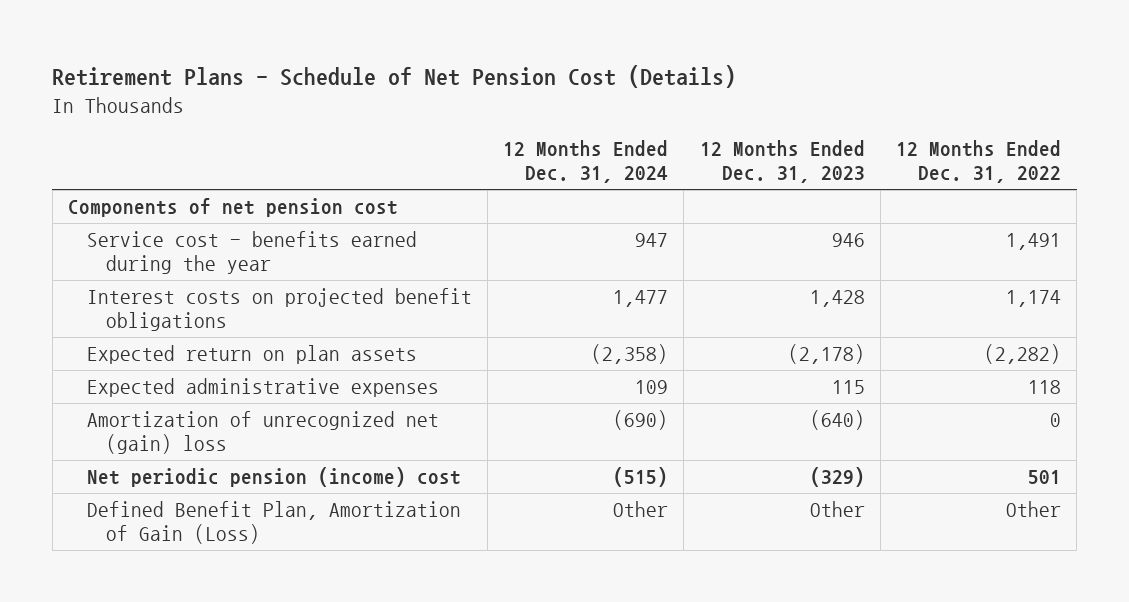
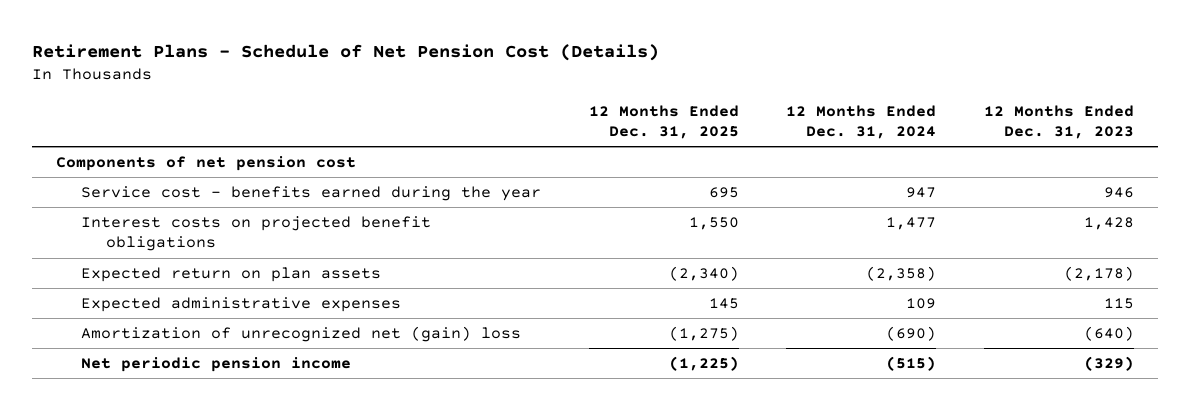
- | 12 Months Ended Dec. 31, 2024 | 12 Months Ended Dec. 31, 2023 | 12 Months Ended Dec. 31, 2022
+ | 12 Months Ended Dec. 31, 2025 | 12 Months Ended Dec. 31, 2024 | 12 Months Ended Dec. 31, 2023
- Net periodic pension (income) cost | (515) | (329) | 501
- Defined Benefit Plan, Amortization of Gain (Loss) | Other | Other | Other
+ Net periodic pension income | (1,225) | (515) | (329)

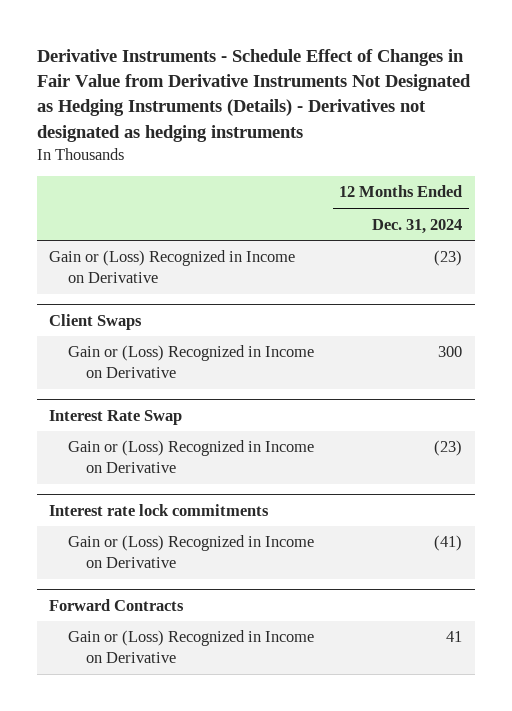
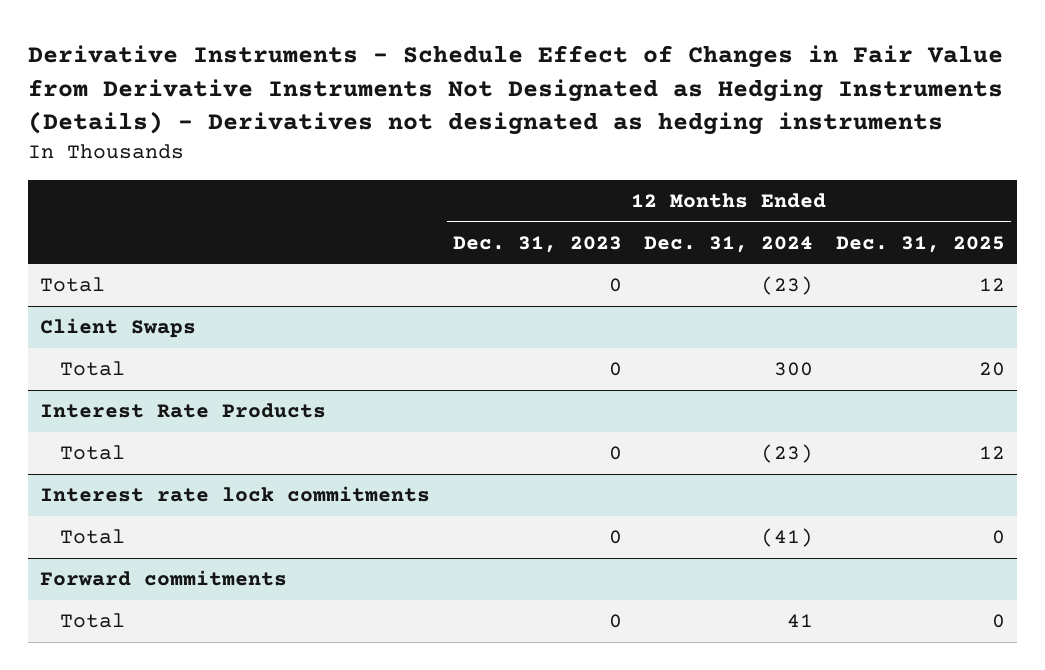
- | 12 Months Ended Dec. 31, 2024
+ | 12 Months Ended Dec. 31, 2023 | 12 Months Ended Dec. 31, 2024 | 12 Months Ended Dec. 31, 2025
- Gain or (Loss) Recognized in Income on Derivative | (23)
+ Total | 0 | (23) | 12
@ Client Swaps
- Gain or (Loss) Recognized in Income on Derivative | 300
- Interest Rate Swap
- Gain or (Loss) Recognized in Income on Derivative | (23)
@ Client Swaps
+ Total | 0 | 300 | 20
+ Interest Rate Products
+ Total | 0 | (23) | 12
@ Interest rate lock commitments
- Gain or (Loss) Recognized in Income on Derivative | (41)
- Forward Contracts
- Gain or (Loss) Recognized in Income on Derivative | 41
@ Interest rate lock commitments
+ Total | 0 | (41) | 0
+ Forward commitments
+ Total | 0 | 41 | 0

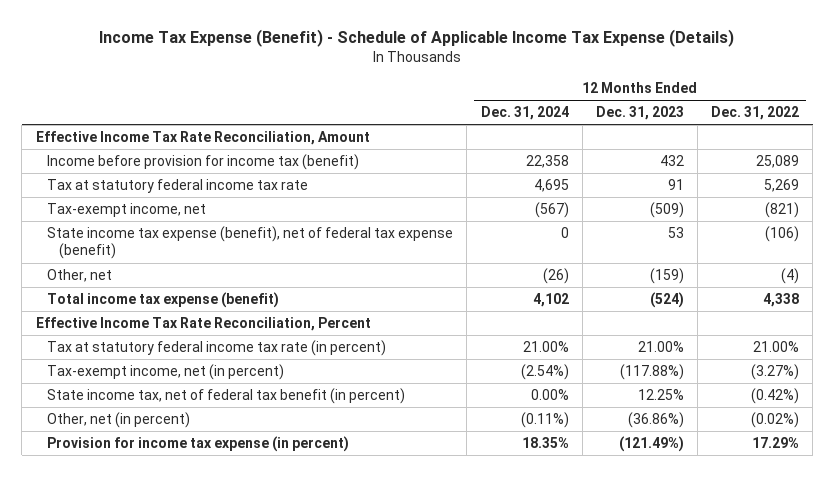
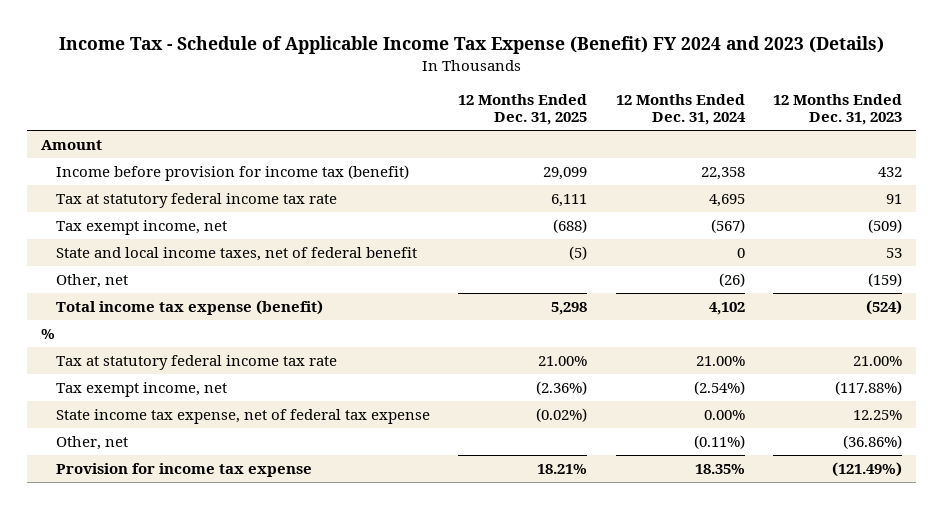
- Income Tax Expense (Benefit) - Schedule of Applicable Income Tax Expense (Details)
+ Income Tax - Schedule of Applicable Income Tax Expense (Benefit) FY 2024 and 2023 (Details)
- | 12 Months Ended Dec. 31, 2024 | 12 Months Ended Dec. 31, 2023 | 12 Months Ended Dec. 31, 2022
+ | 12 Months Ended Dec. 31, 2025 | 12 Months Ended Dec. 31, 2024 | 12 Months Ended Dec. 31, 2023
- Effective Income Tax Rate Reconciliation, Amount
+ Amount
- Tax-exempt income, net | (567) | (509) | (821)
- State income tax expense (benefit), net of federal tax expense (benefit) | 0 | 53 | (106)
+ Tax exempt income, net | (688) | (567) | (509)
+ State and local income taxes, net of federal benefit | (5) | 0 | 53
- Effective Income Tax Rate Reconciliation, Percent
- Tax at statutory federal income tax rate (in percent) | 21.00% | 21.00% | 21.00%
- Tax-exempt income, net (in percent) | (2.54%) | (117.88%) | (3.27%)
- State income tax, net of federal tax benefit (in percent) | 0.00% | 12.25% | (0.42%)
- Other, net (in percent) | (0.11%) | (36.86%) | (0.02%)
- Provision for income tax expense (in percent) | 18.35% | (121.49%) | 17.29%
+ %
+ Tax at statutory federal income tax rate | 21.00% | 21.00% | 21.00%
+ Tax exempt income, net | (2.36%) | (2.54%) | (117.88%)
+ State income tax expense, net of federal tax expense | (0.02%) | 0.00% | 12.25%
+ Other, net | | (0.11%) | (36.86%)
+ Provision for income tax expense | 18.21% | 18.35% | (121.49%)

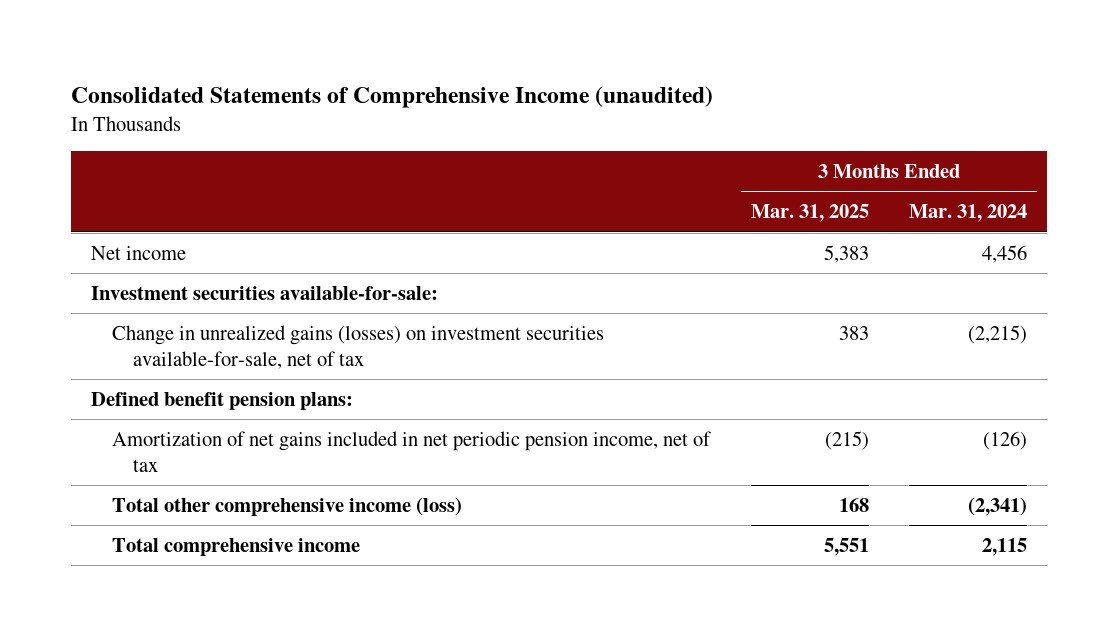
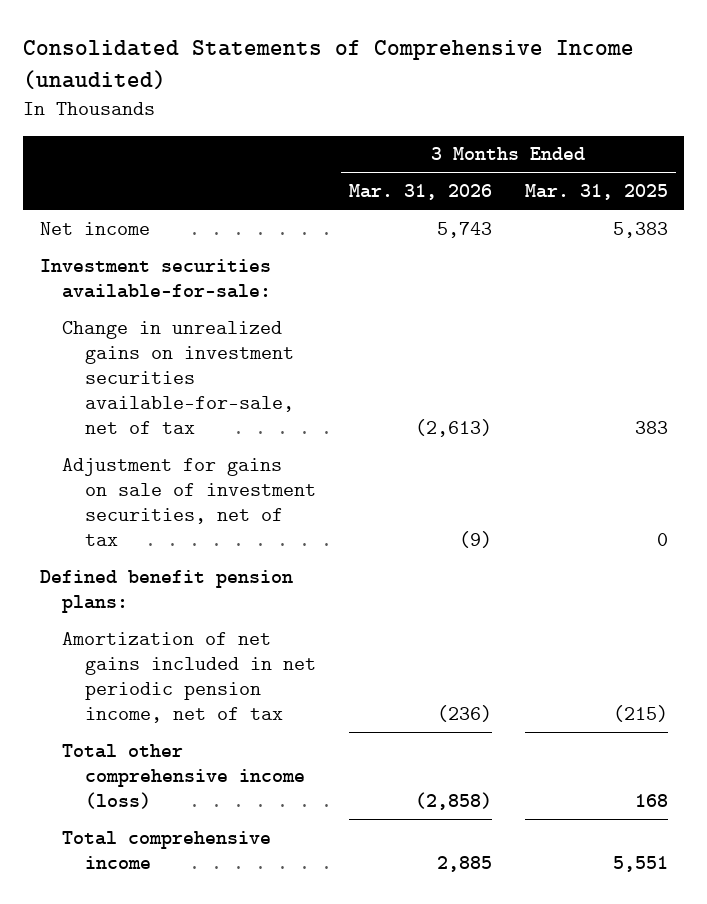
- | 3 Months Ended Mar. 31, 2025 | 3 Months Ended Mar. 31, 2024
+ | 3 Months Ended Mar. 31, 2026 | 3 Months Ended Mar. 31, 2025
- Change in unrealized gains (losses) on investment securities available-for-sale, net of tax | 383 | (2,215)
+ Change in unrealized gains on investment securities available-for-sale, net of tax | (2,613) | 383
+ Adjustment for gains on sale of investment securities, net of tax | (9) | 0

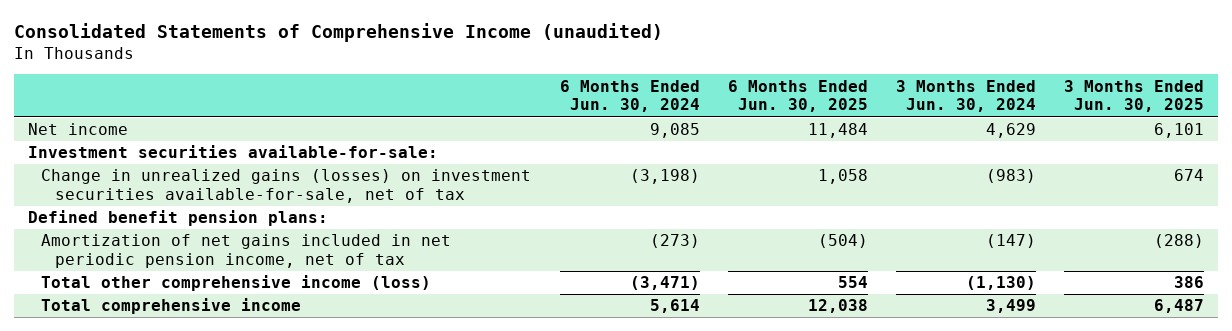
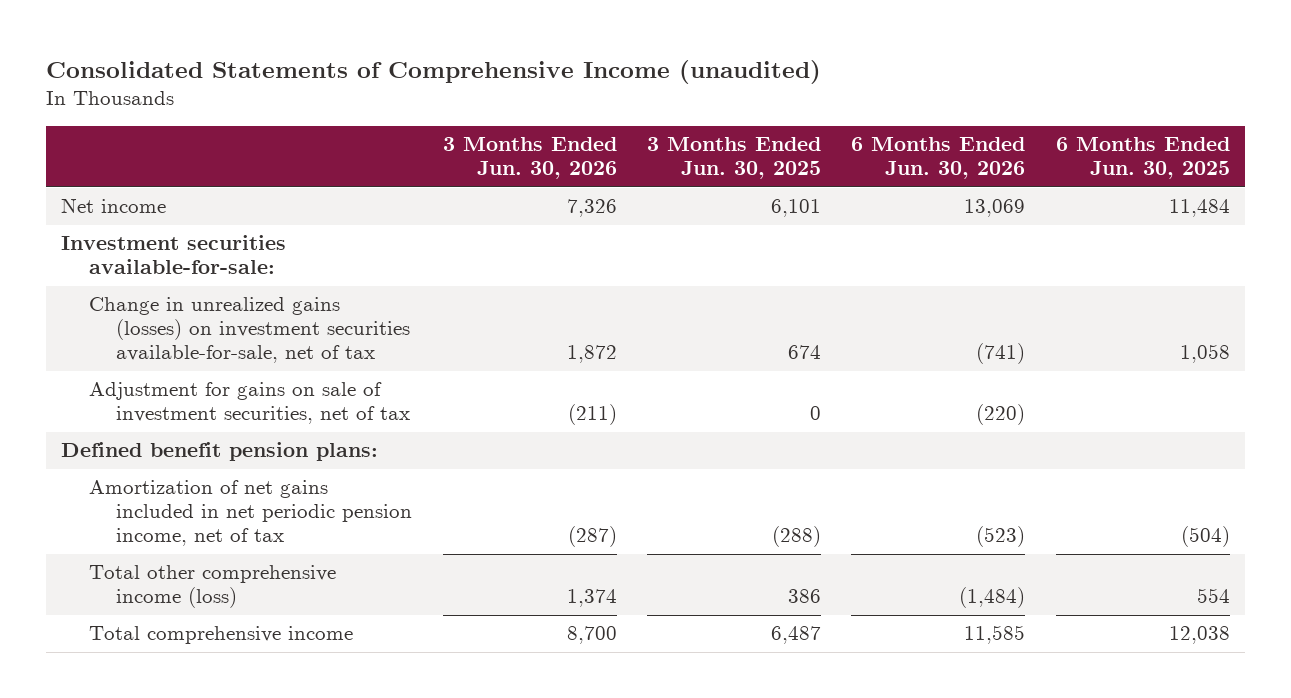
- | 6 Months Ended Jun. 30, 2024 | 6 Months Ended Jun. 30, 2025 | 3 Months Ended Jun. 30, 2024 | 3 Months Ended Jun. 30, 2025
+ | 3 Months Ended Jun. 30, 2026 | 3 Months Ended Jun. 30, 2025 | 6 Months Ended Jun. 30, 2026 | 6 Months Ended Jun. 30, 2025
+ Adjustment for gains on sale of investment securities, net of tax | (211) | 0 | (220) |

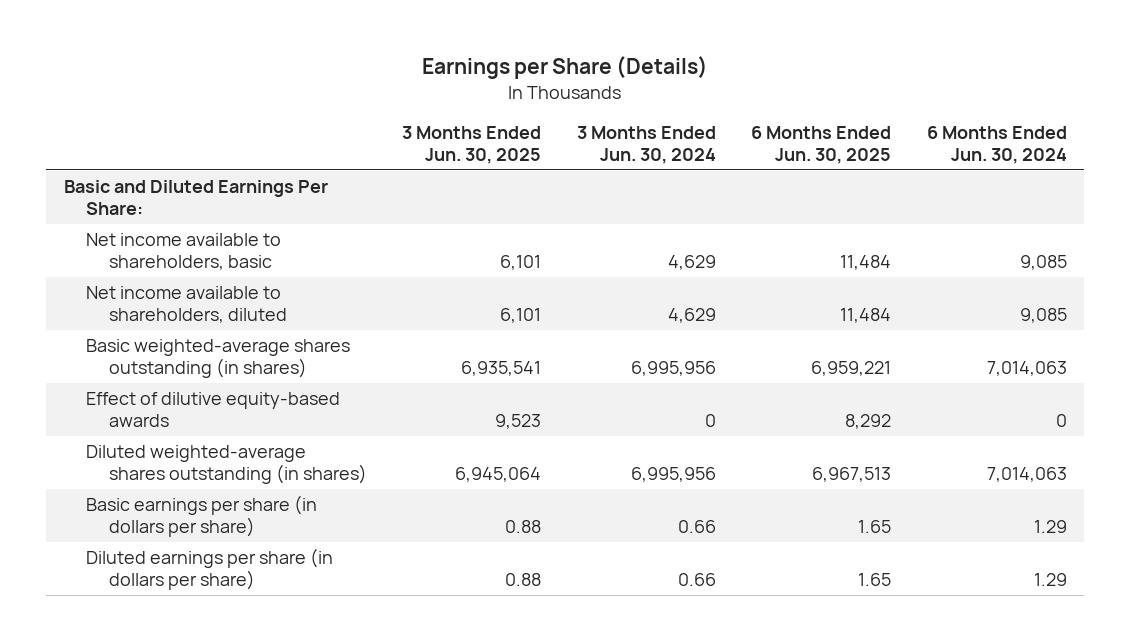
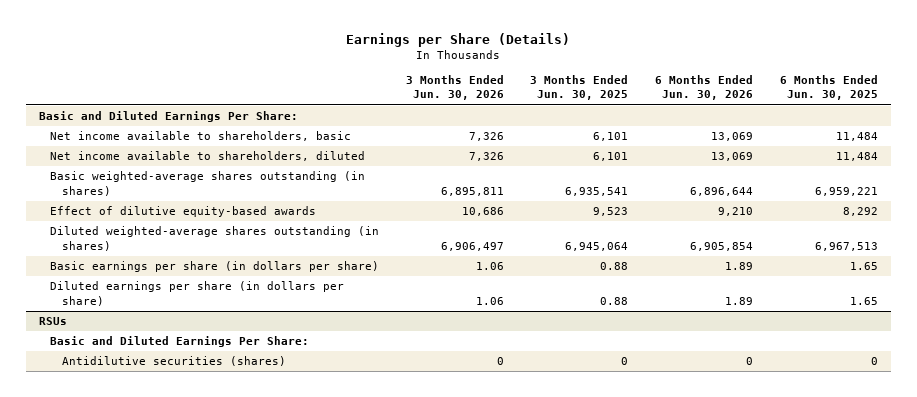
- | 3 Months Ended Jun. 30, 2025 | 3 Months Ended Jun. 30, 2024 | 6 Months Ended Jun. 30, 2025 | 6 Months Ended Jun. 30, 2024
+ | 3 Months Ended Jun. 30, 2026 | 3 Months Ended Jun. 30, 2025 | 6 Months Ended Jun. 30, 2026 | 6 Months Ended Jun. 30, 2025
+ RSUs
+ Basic and Diluted Earnings Per Share:
+ Antidilutive securities (shares) | 0 | 0 | 0 | 0

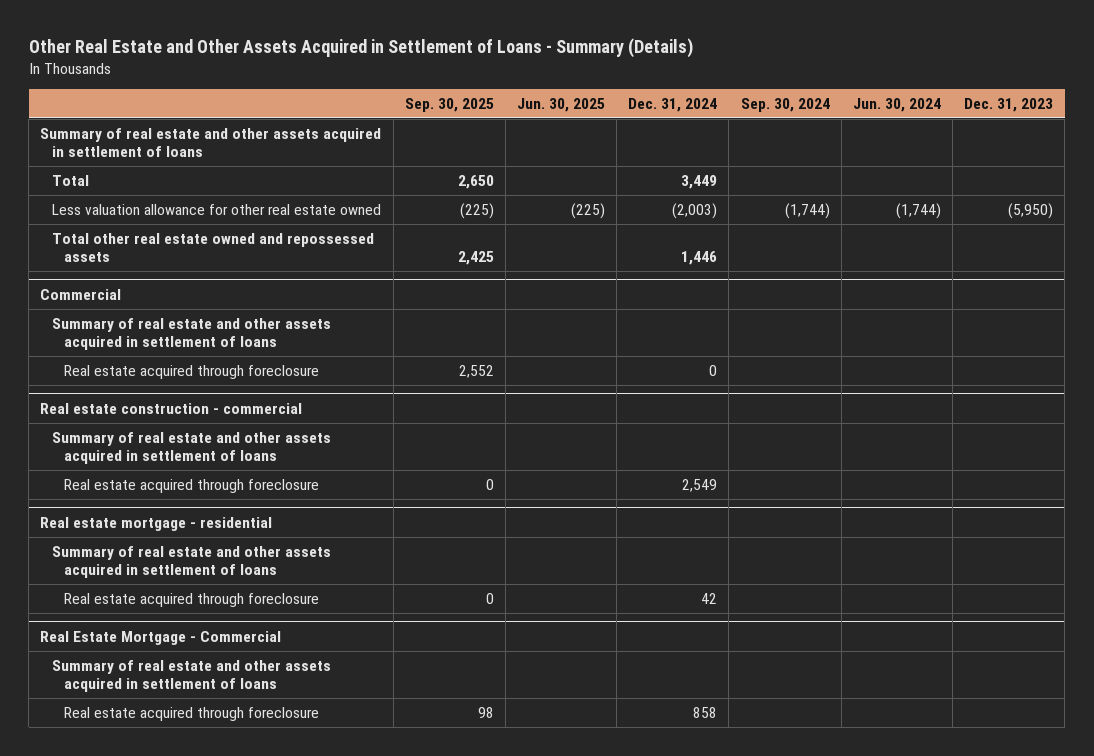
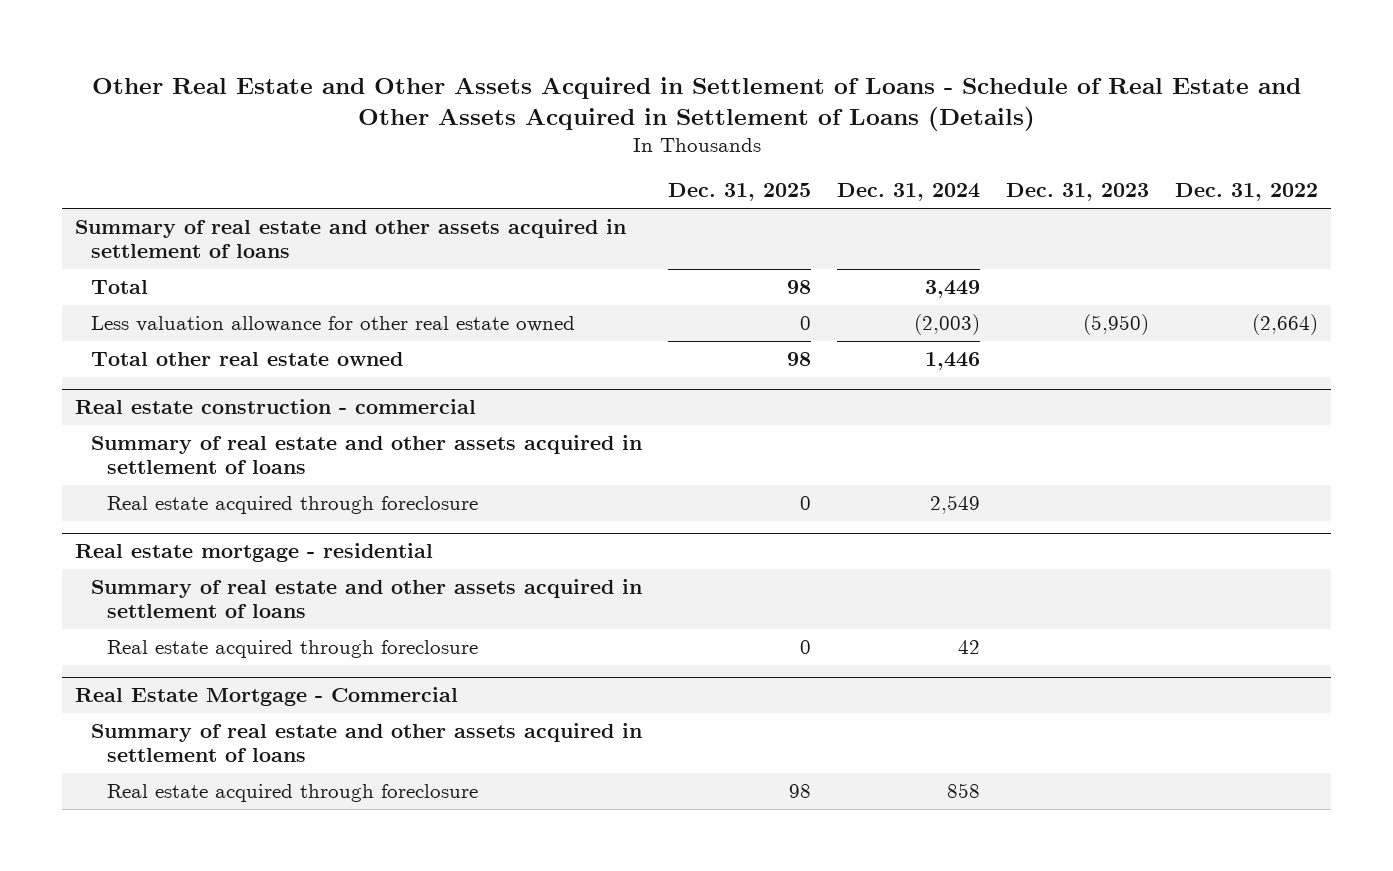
- Other Real Estate and Other Assets Acquired in Settlement of Loans - Summary (Details)
+ Other Real Estate and Other Assets Acquired in Settlement of Loans - Schedule of Real Estate and Other Assets Acquired in Settlement of Loans (Details)
- | Sep. 30, 2025 | Jun. 30, 2025 | Dec. 31, 2024 | Sep. 30, 2024 | Jun. 30, 2024 | Dec. 31, 2023
+ | Dec. 31, 2025 | Dec. 31, 2024 | Dec. 31, 2023 | Dec. 31, 2022
- Total other real estate owned and repossessed assets | 2,425 | | 1,446 | | |
- Commercial
- Summary of real estate and other assets acquired in settlement of loans
- Real estate acquired through foreclosure | 2,552 | | 0 | | |
+ Total other real estate owned | 98 | 1,446 | |

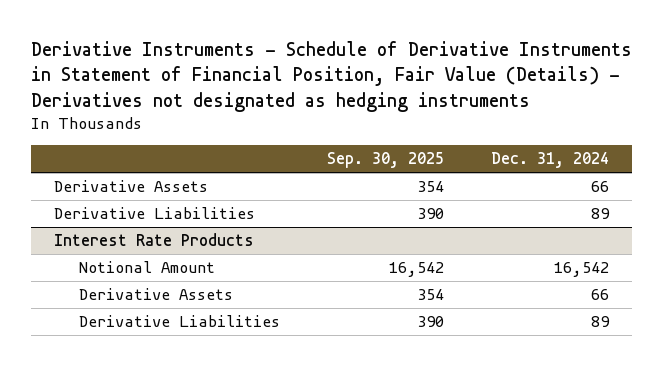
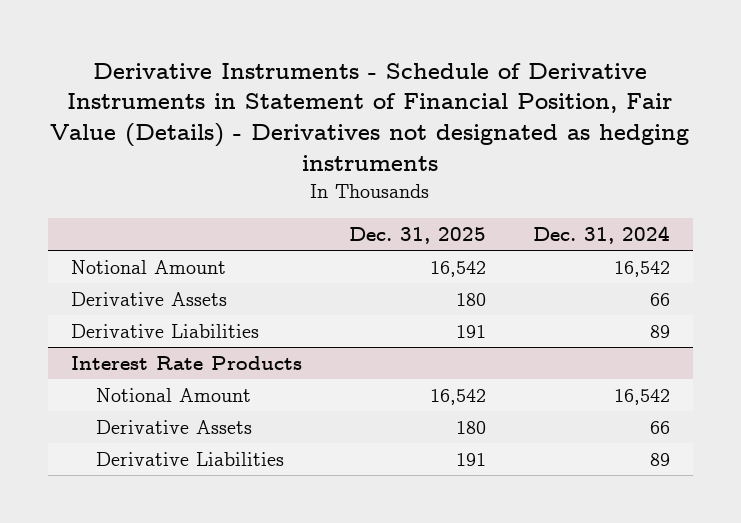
- | Sep. 30, 2025 | Dec. 31, 2024
+ | Dec. 31, 2025 | Dec. 31, 2024
+ Notional Amount | 16,542 | 16,542

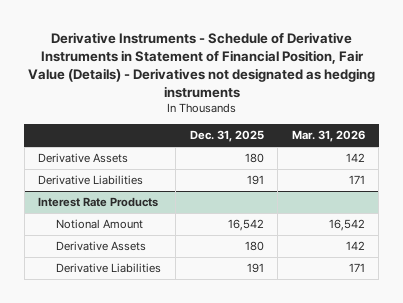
- | Dec. 31, 2025 | Dec. 31, 2024
+ | Dec. 31, 2025 | Mar. 31, 2026
- Notional Amount | 16,542 | 16,542

